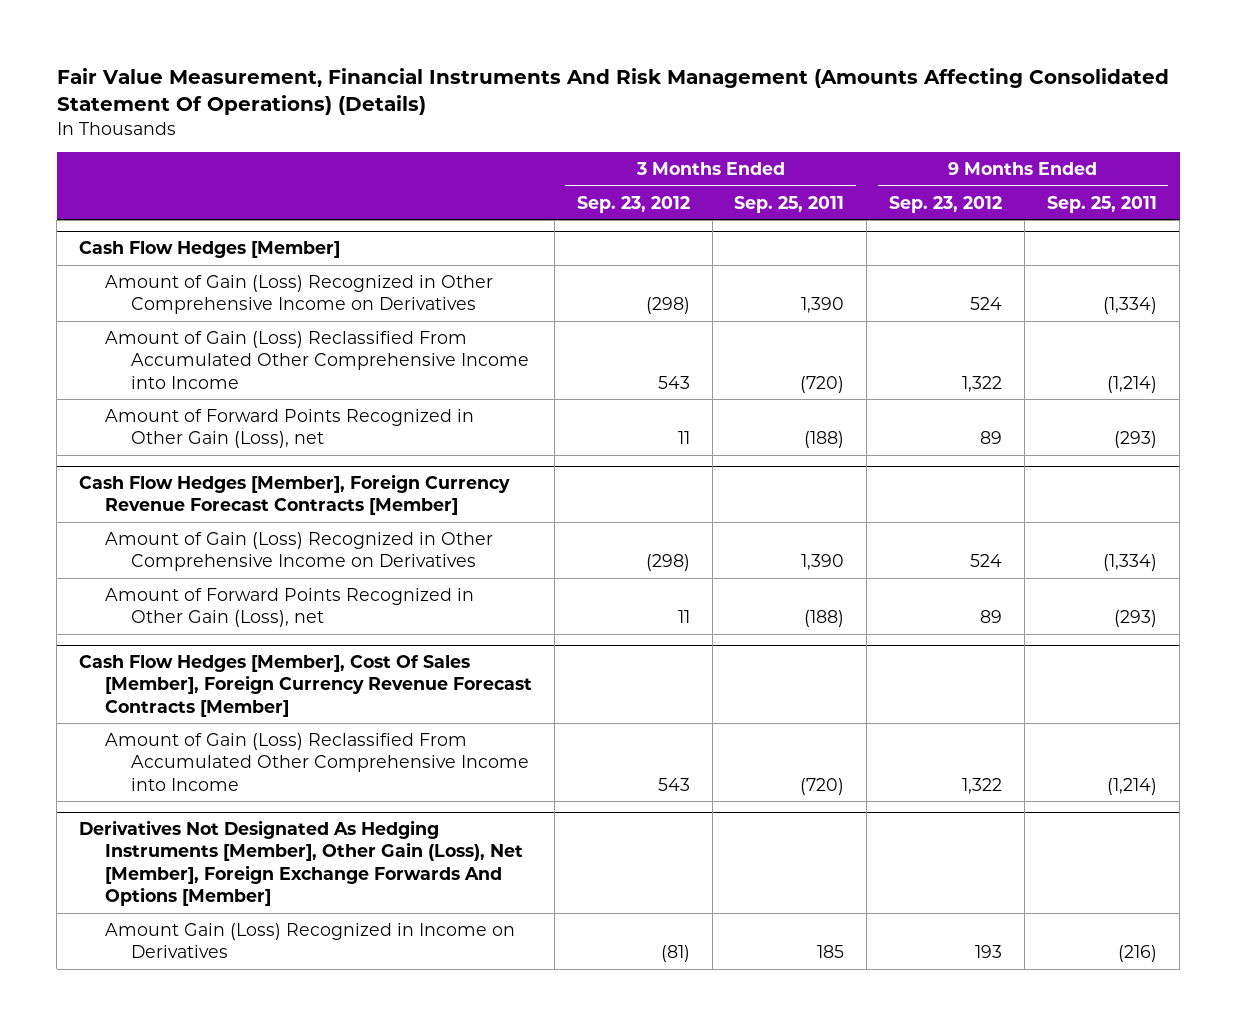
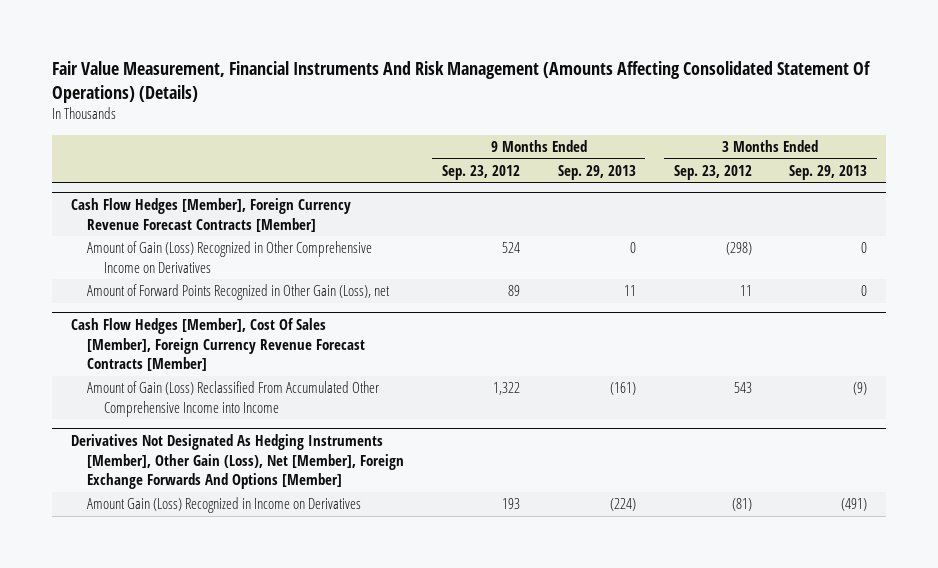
- | 3 Months Ended Sep. 23, 2012 | 3 Months Ended Sep. 25, 2011 | 9 Months Ended Sep. 23, 2012 | 9 Months Ended Sep. 25, 2011
+ | 9 Months Ended Sep. 23, 2012 | 9 Months Ended Sep. 29, 2013 | 3 Months Ended Sep. 23, 2012 | 3 Months Ended Sep. 29, 2013
- Cash Flow Hedges [Member]
- Amount of Gain (Loss) Recognized in Other Comprehensive Income on Derivatives | (298) | 1,390 | 524 | (1,334)
- Amount of Gain (Loss) Reclassified From Accumulated Other Comprehensive Income into Income | 543 | (720) | 1,322 | (1,214)
- Amount of Forward Points Recognized in Other Gain (Loss), net | 11 | (188) | 89 | (293)

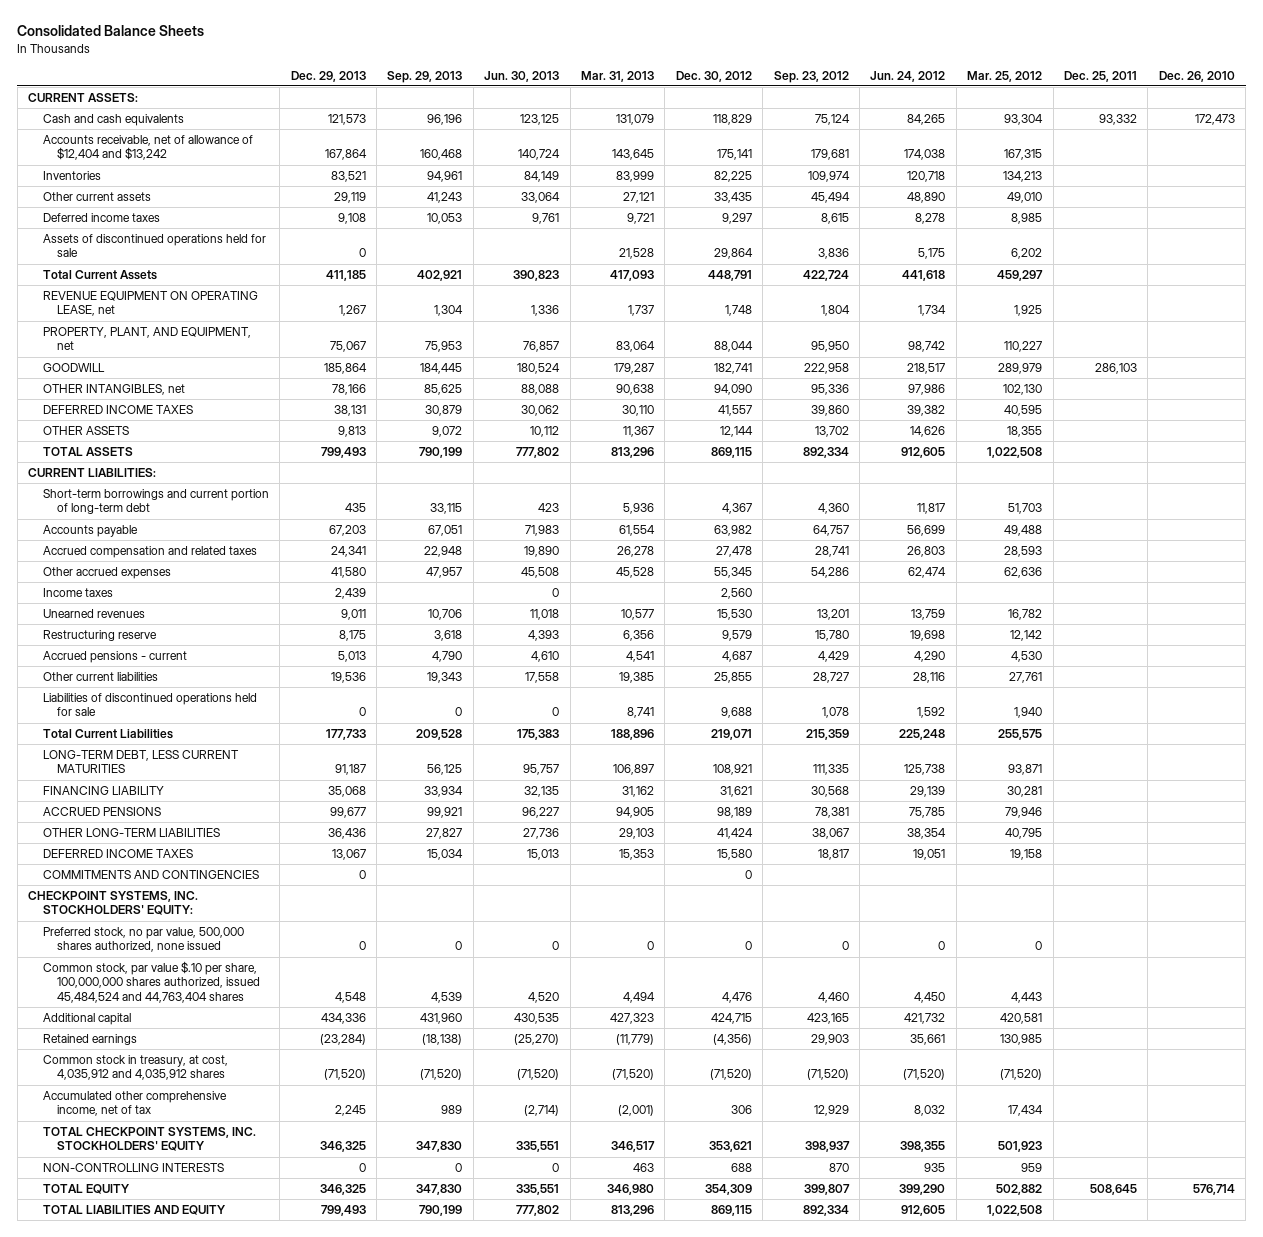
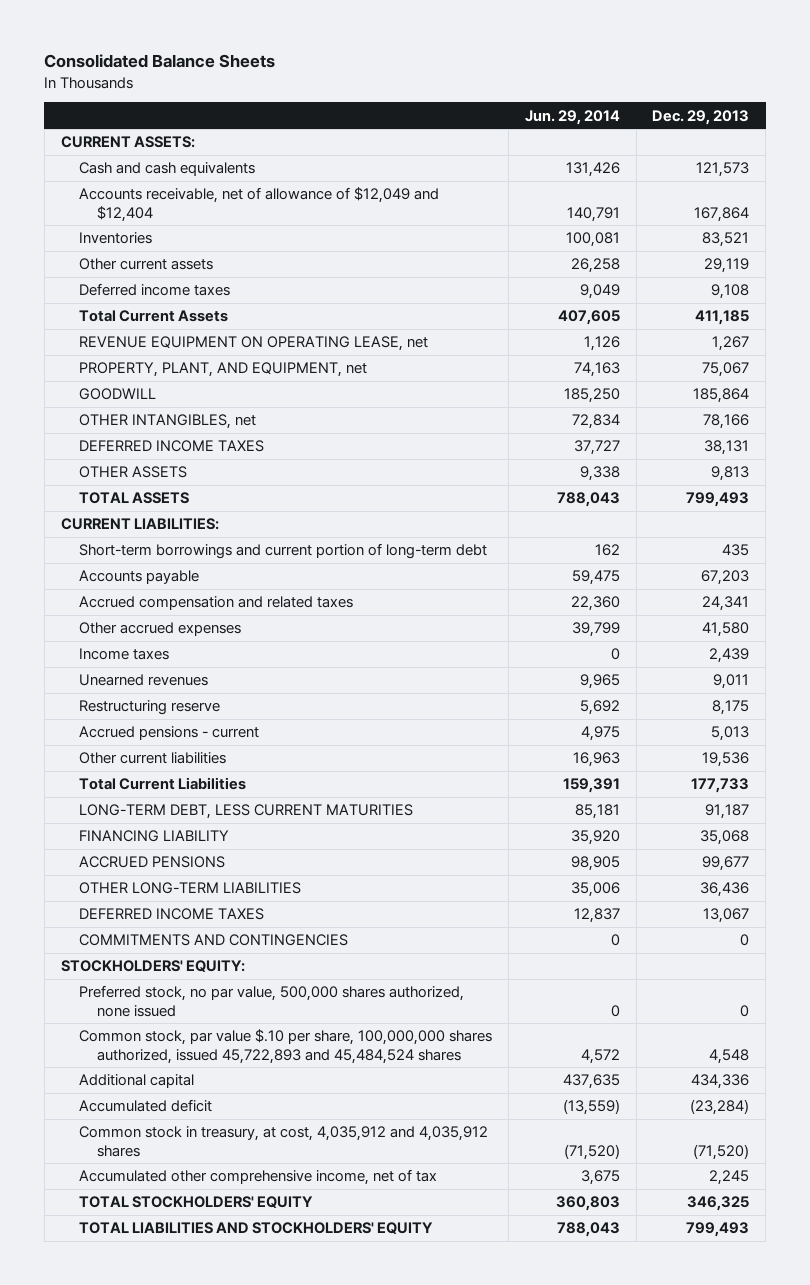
- | Dec. 29, 2013 | Sep. 29, 2013 | Jun. 30, 2013 | Mar. 31, 2013 | Dec. 30, 2012 | Sep. 23, 2012 | Jun. 24, 2012 | Mar. 25, 2012 | Dec. 25, 2011 | Dec. 26, 2010
+ | Jun. 29, 2014 | Dec. 29, 2013
- Accounts receivable, net of allowance of $12,404 and $13,242 | 167,864 | 160,468 | 140,724 | 143,645 | 175,141 | 179,681 | 174,038 | 167,315 | |
+ Accounts receivable, net of allowance of $12,049 and $12,404 | 140,791 | 167,864
- Assets of discontinued operations held for sale | 0 | | | 21,528 | 29,864 | 3,836 | 5,175 | 6,202 | |
- Liabilities of discontinued operations held for sale | 0 | 0 | 0 | 8,741 | 9,688 | 1,078 | 1,592 | 1,940 | |
- CHECKPOINT SYSTEMS, INC. STOCKHOLDERS' EQUITY:
+ STOCKHOLDERS' EQUITY:
- Common stock, par value $.10 per share, 100,000,000 shares authorized, issued 45,484,524 and 44,763,404 shares | 4,548 | 4,539 | 4,520 | 4,494 | 4,476 | 4,460 | 4,450 | 4,443 | |
+ Common stock, par value $.10 per share, 100,000,000 shares authorized, issued 45,722,893 and 45,484,524 shares | 4,572 | 4,548
- Retained earnings | (23,284) | (18,138) | (25,270) | (11,779) | (4,356) | 29,903 | 35,661 | 130,985 | |
+ Accumulated deficit | (13,559) | (23,284)
- TOTAL CHECKPOINT SYSTEMS, INC. STOCKHOLDERS' EQUITY | 346,325 | 347,830 | 335,551 | 346,517 | 353,621 | 398,937 | 398,355 | 501,923 | |
- NON-CONTROLLING INTERESTS | 0 | 0 | 0 | 463 | 688 | 870 | 935 | 959 | |
- TOTAL EQUITY | 346,325 | 347,830 | 335,551 | 346,980 | 354,309 | 399,807 | 399,290 | 502,882 | 508,645 | 576,714
- TOTAL LIABILITIES AND EQUITY | 799,493 | 790,199 | 777,802 | 813,296 | 869,115 | 892,334 | 912,605 | 1,022,508 | |
+ TOTAL STOCKHOLDERS' EQUITY | 360,803 | 346,325
+ TOTAL LIABILITIES AND STOCKHOLDERS' EQUITY | 788,043 | 799,493

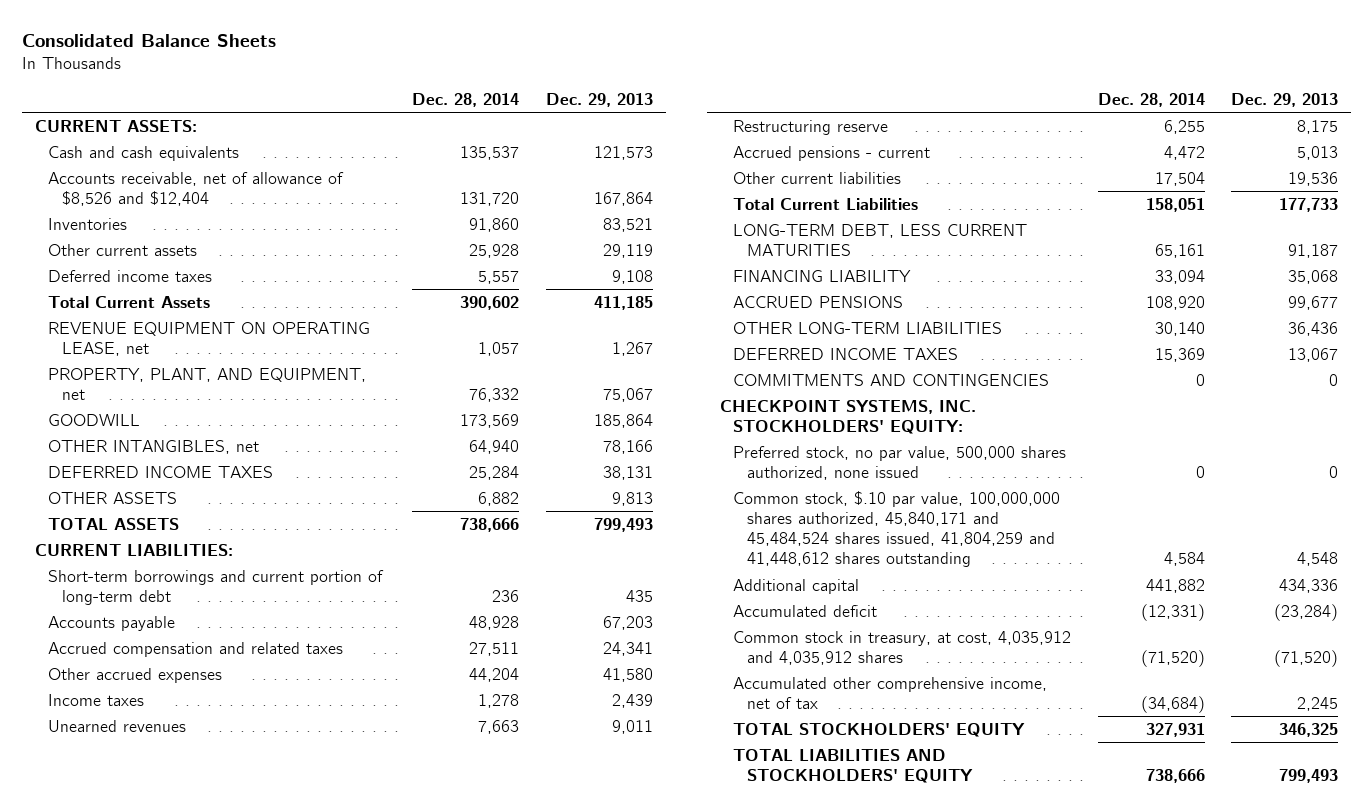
- | Jun. 29, 2014 | Dec. 29, 2013
+ | Dec. 28, 2014 | Dec. 29, 2013
- Accounts receivable, net of allowance of $12,049 and $12,404 | 140,791 | 167,864
+ Accounts receivable, net of allowance of $8,526 and $12,404 | 131,720 | 167,864
- STOCKHOLDERS' EQUITY:
+ CHECKPOINT SYSTEMS, INC. STOCKHOLDERS' EQUITY:
- Common stock, par value $.10 per share, 100,000,000 shares authorized, issued 45,722,893 and 45,484,524 shares | 4,572 | 4,548
+ Common stock, $.10 par value, 100,000,000 shares authorized, 45,840,171 and 45,484,524 shares issued, 41,804,259 and 41,448,612 shares outstanding | 4,584 | 4,548

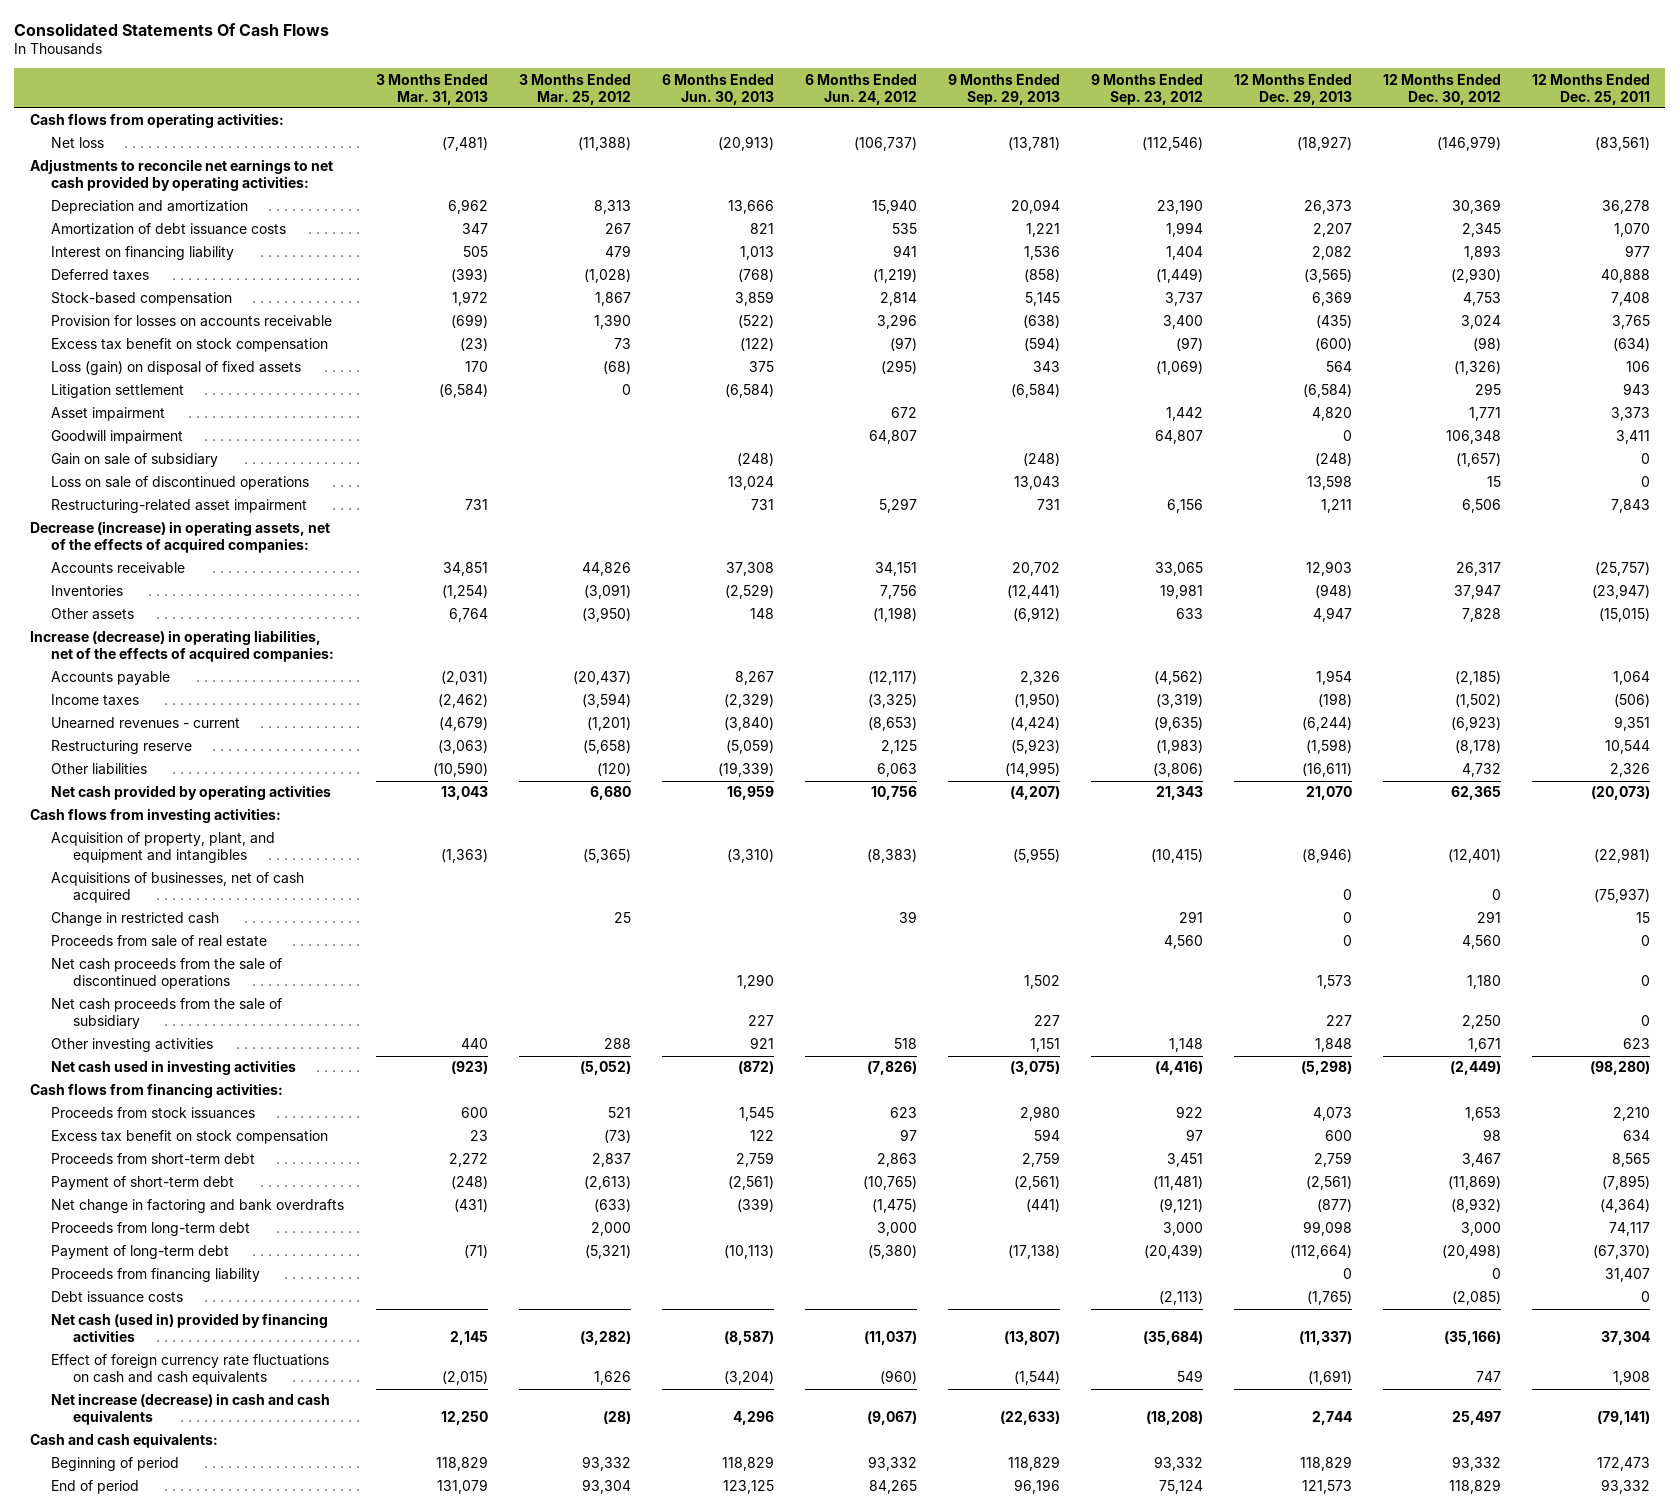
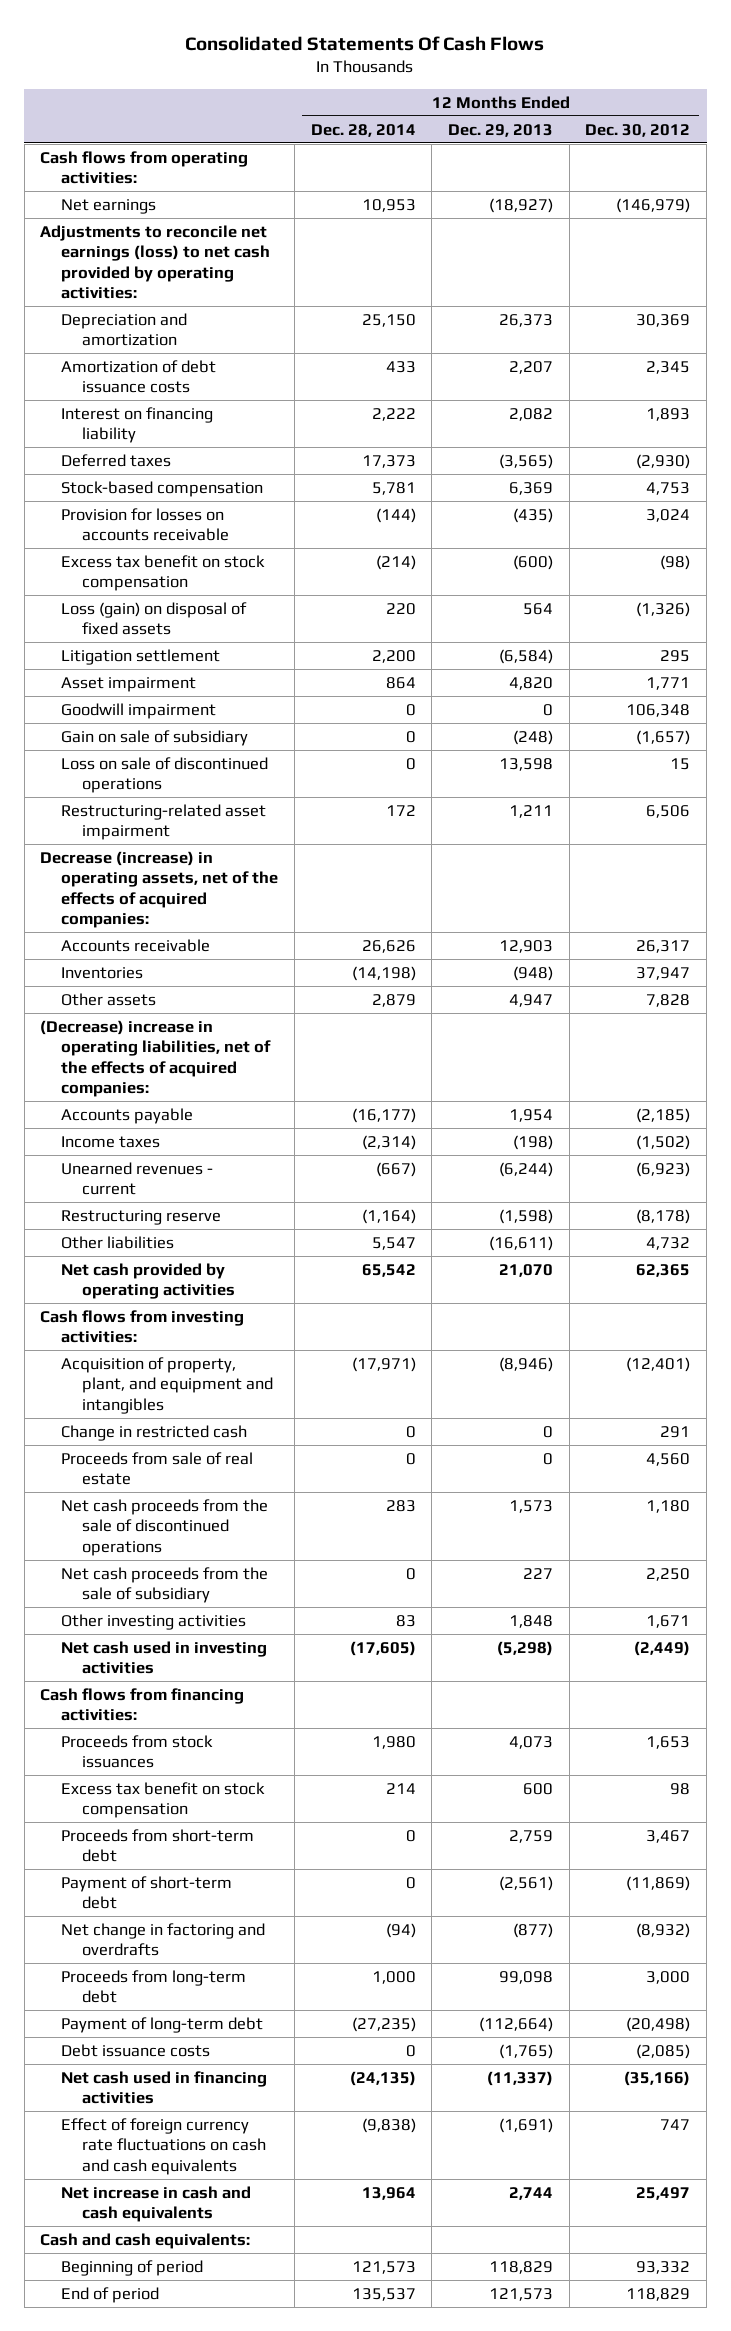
- | 3 Months Ended Mar. 31, 2013 | 3 Months Ended Mar. 25, 2012 | 6 Months Ended Jun. 30, 2013 | 6 Months Ended Jun. 24, 2012 | 9 Months Ended Sep. 29, 2013 | 9 Months Ended Sep. 23, 2012 | 12 Months Ended Dec. 29, 2013 | 12 Months Ended Dec. 30, 2012 | 12 Months Ended Dec. 25, 2011
+ | 12 Months Ended Dec. 28, 2014 | 12 Months Ended Dec. 29, 2013 | 12 Months Ended Dec. 30, 2012
- Net loss | (7,481) | (11,388) | (20,913) | (106,737) | (13,781) | (112,546) | (18,927) | (146,979) | (83,561)
- Adjustments to reconcile net earnings to net cash provided by operating activities:
+ Net earnings | 10,953 | (18,927) | (146,979)
+ Adjustments to reconcile net earnings (loss) to net cash provided by operating activities:
- Increase (decrease) in operating liabilities, net of the effects of acquired companies:
+ (Decrease) increase in operating liabilities, net of the effects of acquired companies:
- Acquisitions of businesses, net of cash acquired | | | | | | | 0 | 0 | (75,937)
- Net change in factoring and bank overdrafts | (431) | (633) | (339) | (1,475) | (441) | (9,121) | (877) | (8,932) | (4,364)
+ Net change in factoring and overdrafts | (94) | (877) | (8,932)
- Proceeds from financing liability | | | | | | | 0 | 0 | 31,407
- Net cash (used in) provided by financing activities | 2,145 | (3,282) | (8,587) | (11,037) | (13,807) | (35,684) | (11,337) | (35,166) | 37,304
+ Net cash used in financing activities | (24,135) | (11,337) | (35,166)
- Net increase (decrease) in cash and cash equivalents | 12,250 | (28) | 4,296 | (9,067) | (22,633) | (18,208) | 2,744 | 25,497 | (79,141)
+ Net increase in cash and cash equivalents | 13,964 | 2,744 | 25,497

